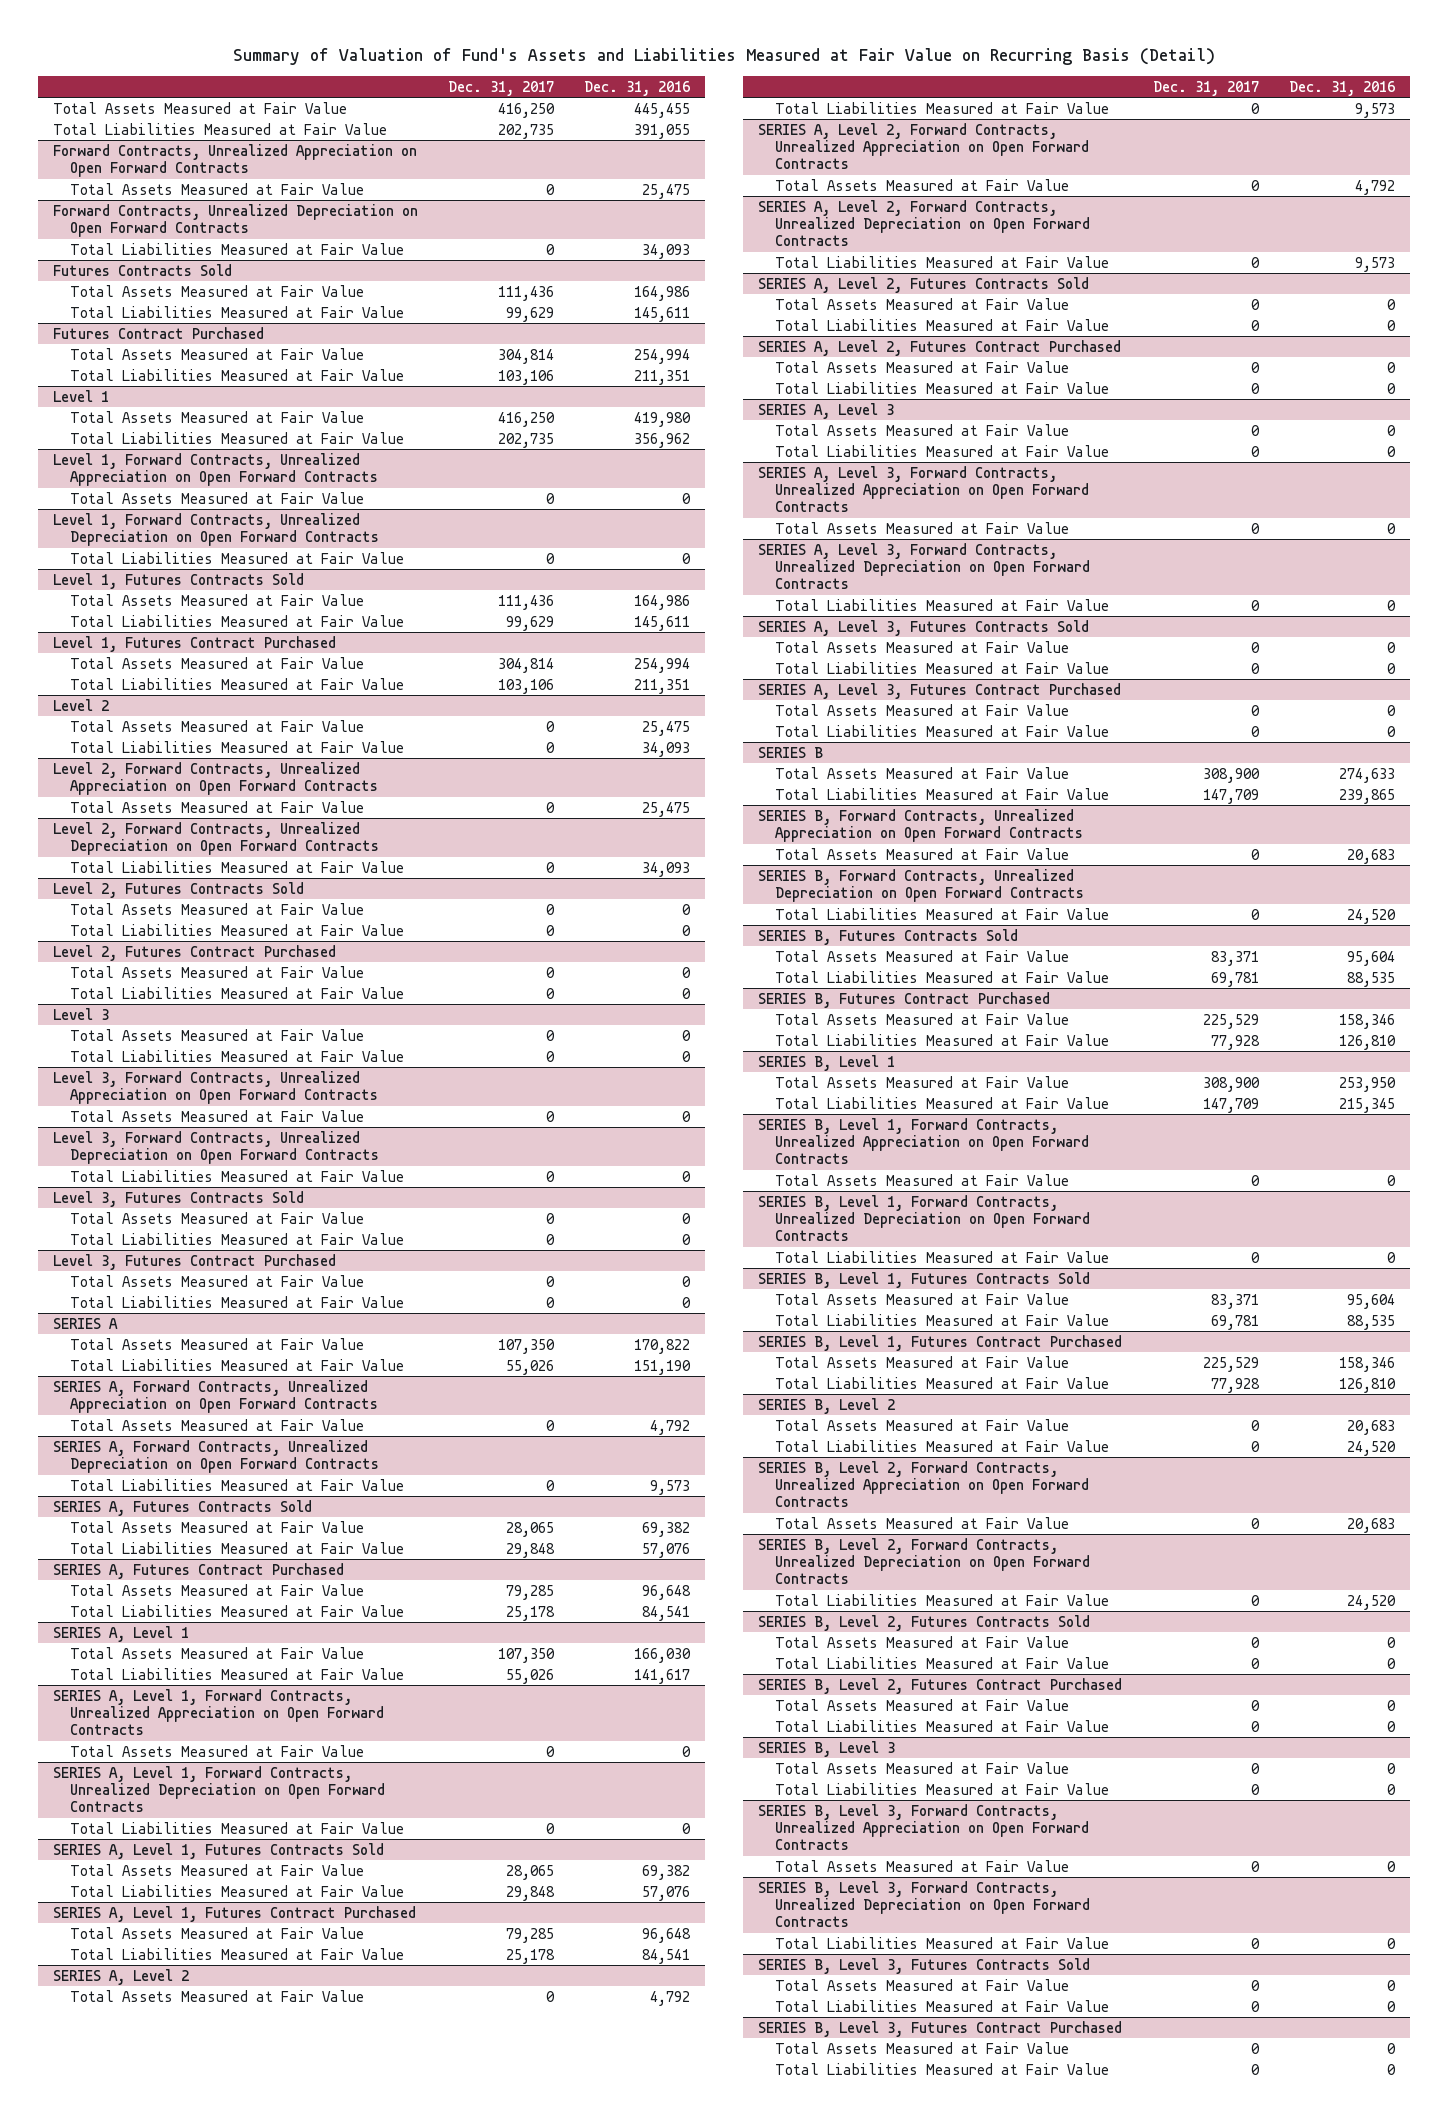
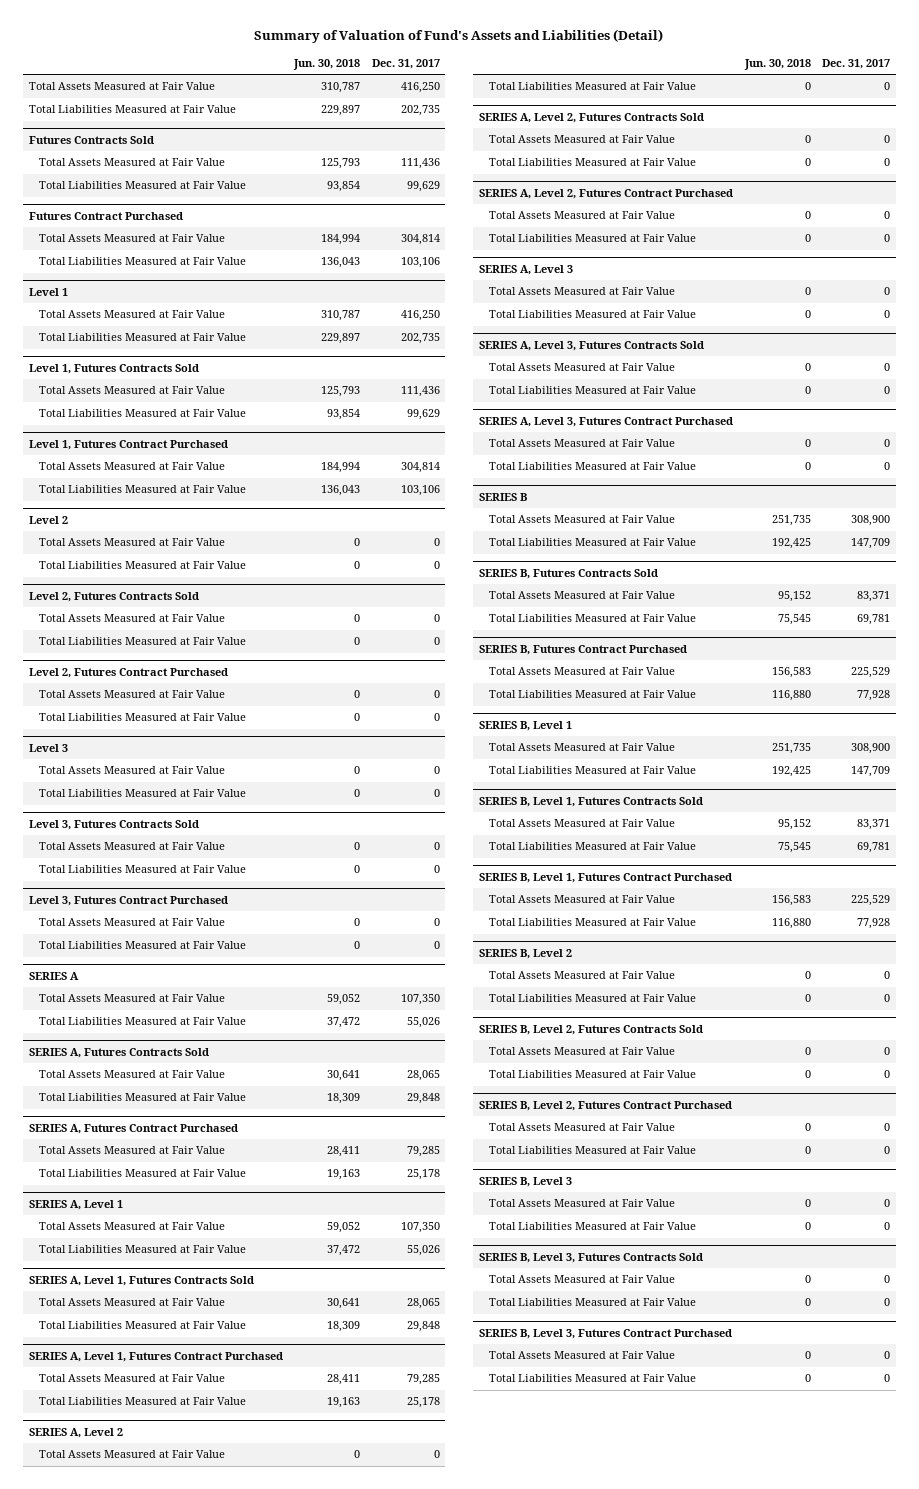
- Summary of Valuation of Fund's Assets and Liabilities Measured at Fair Value on Recurring Basis (Detail)
+ Summary of Valuation of Fund's Assets and Liabilities (Detail)
- | Dec. 31, 2017 | Dec. 31, 2016
+ | Jun. 30, 2018 | Dec. 31, 2017
- Forward Contracts, Unrealized Appreciation on Open Forward Contracts
- Total Assets Measured at Fair Value | 0 | 25,475
- Forward Contracts, Unrealized Depreciation on Open Forward Contracts
- Total Liabilities Measured at Fair Value | 0 | 34,093
- Level 1, Forward Contracts, Unrealized Appreciation on Open Forward Contracts
- Total Assets Measured at Fair Value | 0 | 0
- Level 1, Forward Contracts, Unrealized Depreciation on Open Forward Contracts
- Total Liabilities Measured at Fair Value | 0 | 0
- Level 2, Forward Contracts, Unrealized Appreciation on Open Forward Contracts
- Total Assets Measured at Fair Value | 0 | 25,475
- Level 2, Forward Contracts, Unrealized Depreciation on Open Forward Contracts
- Total Liabilities Measured at Fair Value | 0 | 34,093
- Level 3, Forward Contracts, Unrealized Appreciation on Open Forward Contracts
- Total Assets Measured at Fair Value | 0 | 0
- Level 3, Forward Contracts, Unrealized Depreciation on Open Forward Contracts
- Total Liabilities Measured at Fair Value | 0 | 0
- SERIES A, Forward Contracts, Unrealized Appreciation on Open Forward Contracts
- Total Assets Measured at Fair Value | 0 | 4,792
- SERIES A, Forward Contracts, Unrealized Depreciation on Open Forward Contracts
- Total Liabilities Measured at Fair Value | 0 | 9,573
- SERIES A, Level 1, Forward Contracts, Unrealized Appreciation on Open Forward Contracts
- Total Assets Measured at Fair Value | 0 | 0
- SERIES A, Level 1, Forward Contracts, Unrealized Depreciation on Open Forward Contracts
- Total Liabilities Measured at Fair Value | 0 | 0
- SERIES A, Level 2, Forward Contracts, Unrealized Appreciation on Open Forward Contracts
- Total Assets Measured at Fair Value | 0 | 4,792
- SERIES A, Level 2, Forward Contracts, Unrealized Depreciation on Open Forward Contracts
- Total Liabilities Measured at Fair Value | 0 | 9,573
- SERIES A, Level 3, Forward Contracts, Unrealized Appreciation on Open Forward Contracts
- Total Assets Measured at Fair Value | 0 | 0
- SERIES A, Level 3, Forward Contracts, Unrealized Depreciation on Open Forward Contracts
- Total Liabilities Measured at Fair Value | 0 | 0
- SERIES B, Forward Contracts, Unrealized Appreciation on Open Forward Contracts
- Total Assets Measured at Fair Value | 0 | 20,683
- SERIES B, Forward Contracts, Unrealized Depreciation on Open Forward Contracts
- Total Liabilities Measured at Fair Value | 0 | 24,520
- SERIES B, Level 1, Forward Contracts, Unrealized Appreciation on Open Forward Contracts
- Total Assets Measured at Fair Value | 0 | 0
- SERIES B, Level 1, Forward Contracts, Unrealized Depreciation on Open Forward Contracts
- Total Liabilities Measured at Fair Value | 0 | 0
- SERIES B, Level 2, Forward Contracts, Unrealized Appreciation on Open Forward Contracts
- Total Assets Measured at Fair Value | 0 | 20,683
- SERIES B, Level 2, Forward Contracts, Unrealized Depreciation on Open Forward Contracts
- Total Liabilities Measured at Fair Value | 0 | 24,520
- SERIES B, Level 3, Forward Contracts, Unrealized Appreciation on Open Forward Contracts
- Total Assets Measured at Fair Value | 0 | 0
- SERIES B, Level 3, Forward Contracts, Unrealized Depreciation on Open Forward Contracts
- Total Liabilities Measured at Fair Value | 0 | 0

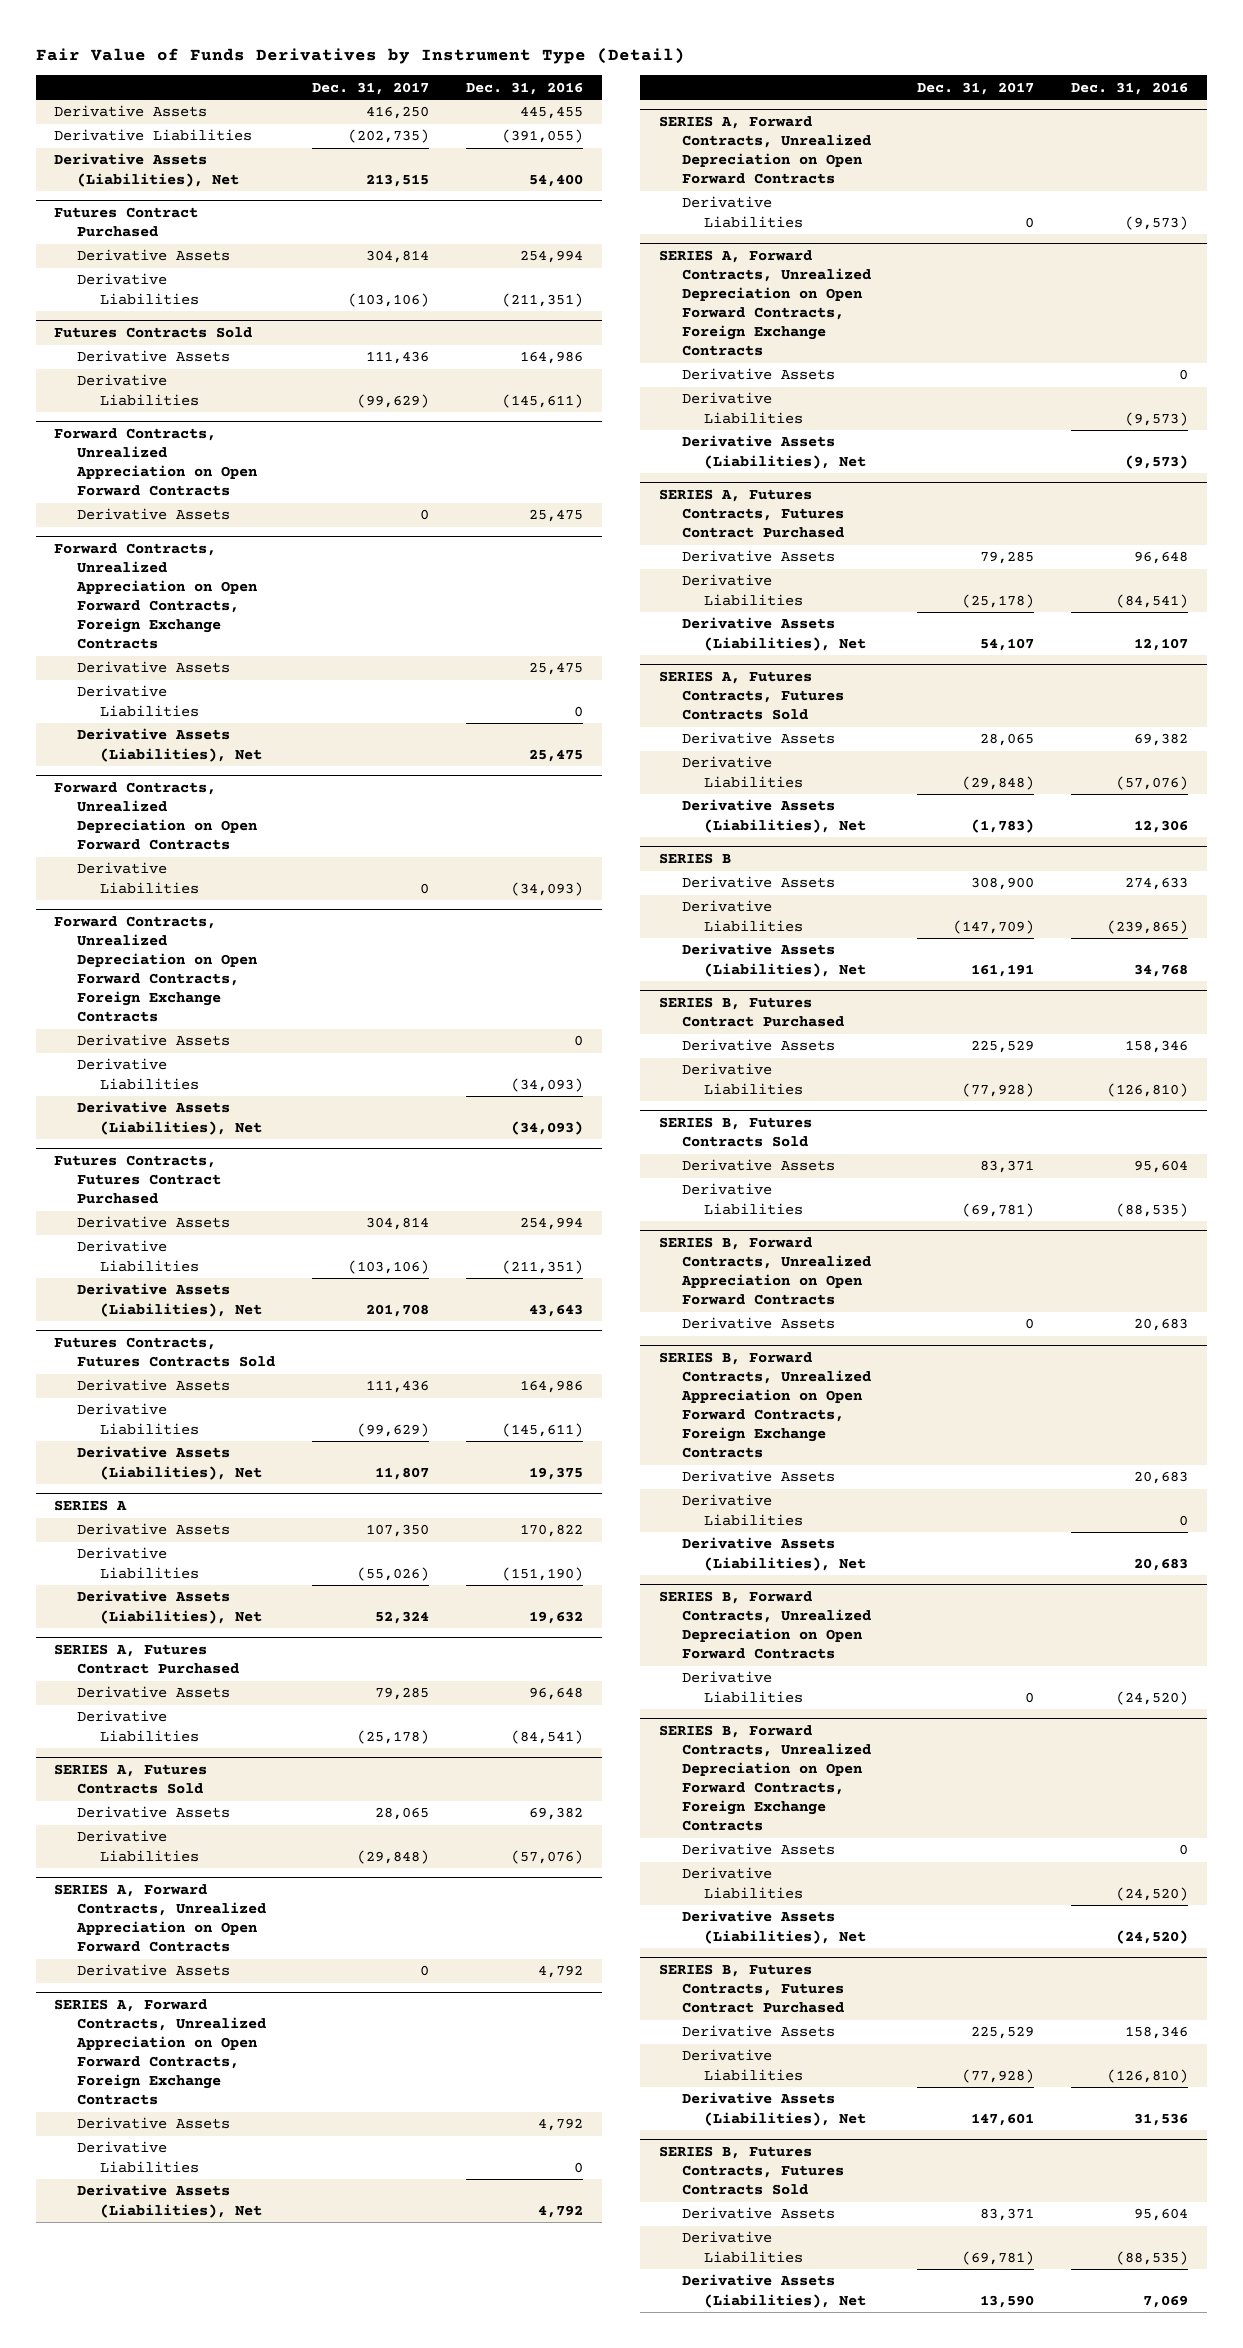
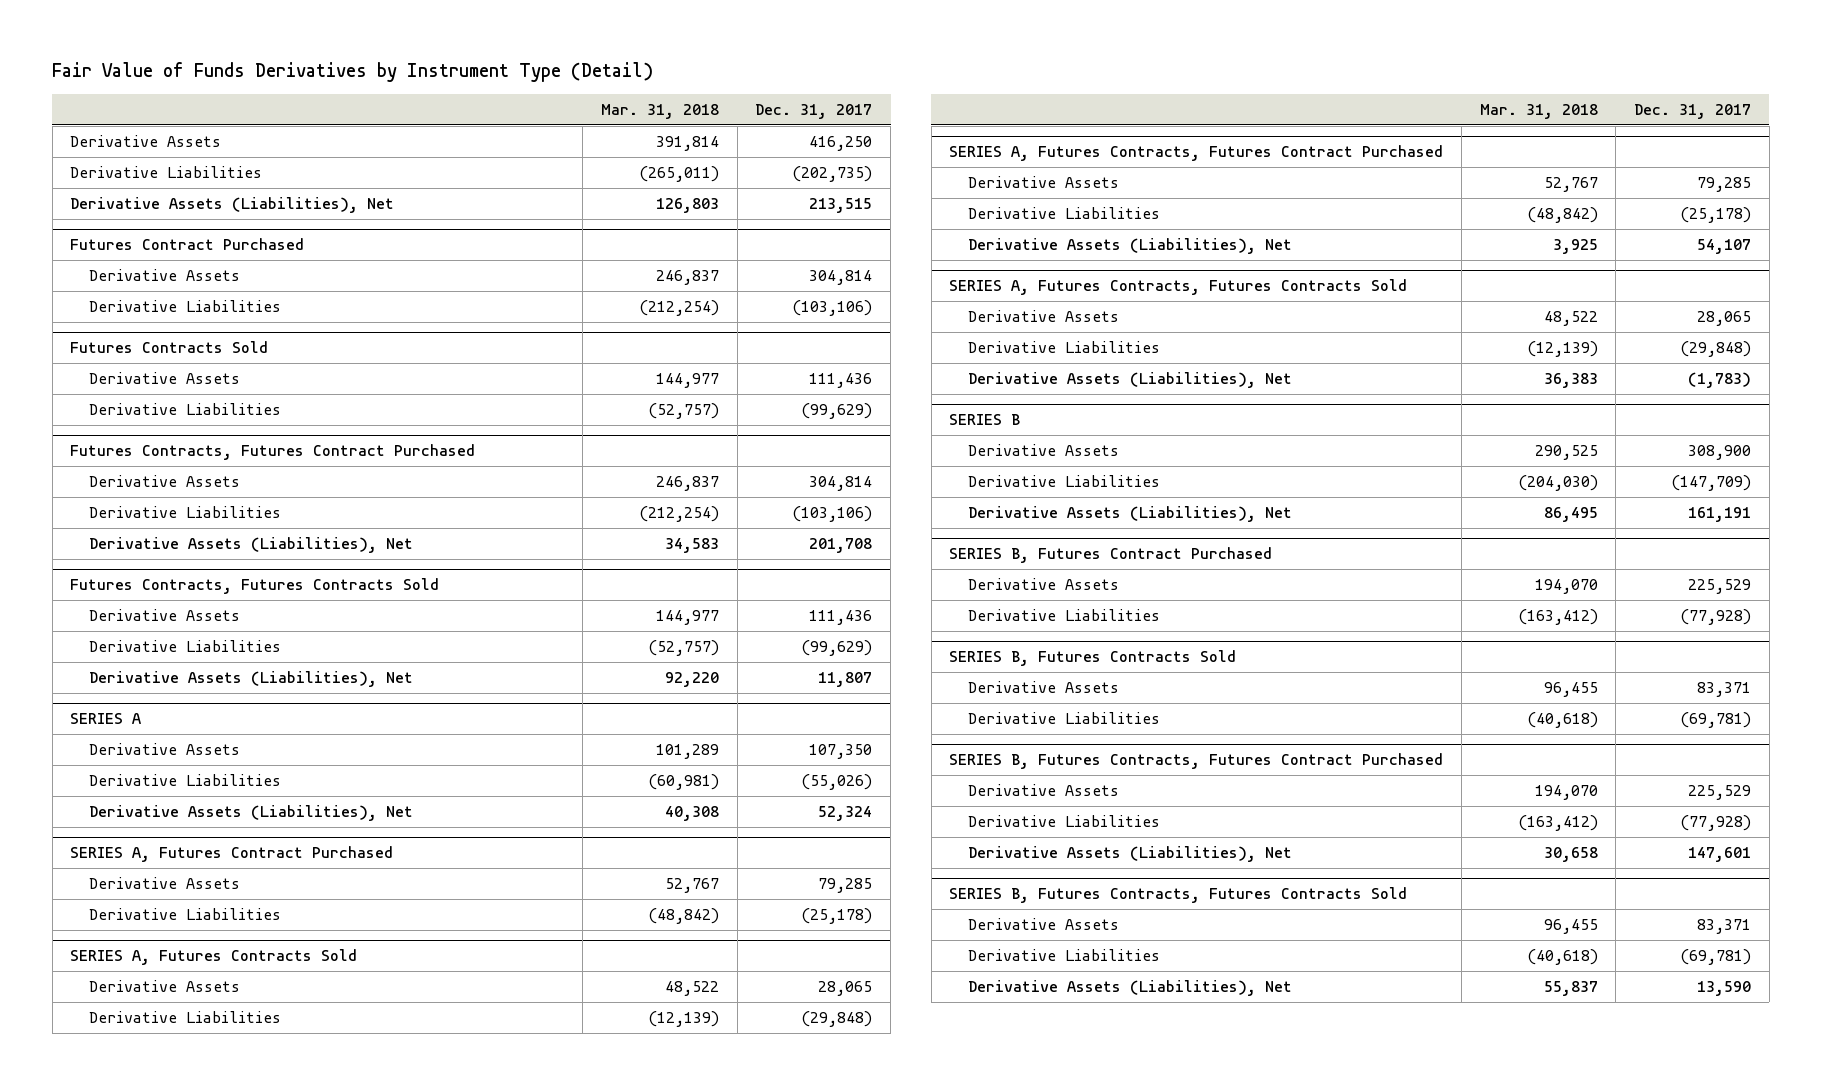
- | Dec. 31, 2017 | Dec. 31, 2016
+ | Mar. 31, 2018 | Dec. 31, 2017
- Forward Contracts, Unrealized Appreciation on Open Forward Contracts
- Derivative Assets | 0 | 25,475
- Forward Contracts, Unrealized Appreciation on Open Forward Contracts, Foreign Exchange Contracts
- Derivative Assets | | 25,475
- Derivative Liabilities | | 0
- Derivative Assets (Liabilities), Net | | 25,475
- Forward Contracts, Unrealized Depreciation on Open Forward Contracts
- Derivative Liabilities | 0 | (34,093)
- Forward Contracts, Unrealized Depreciation on Open Forward Contracts, Foreign Exchange Contracts
- Derivative Assets | | 0
- Derivative Liabilities | | (34,093)
- Derivative Assets (Liabilities), Net | | (34,093)
- SERIES A, Forward Contracts, Unrealized Appreciation on Open Forward Contracts
- Derivative Assets | 0 | 4,792
- SERIES A, Forward Contracts, Unrealized Appreciation on Open Forward Contracts, Foreign Exchange Contracts
- Derivative Assets | | 4,792
- Derivative Liabilities | | 0
- Derivative Assets (Liabilities), Net | | 4,792
- SERIES A, Forward Contracts, Unrealized Depreciation on Open Forward Contracts
- Derivative Liabilities | 0 | (9,573)
- SERIES A, Forward Contracts, Unrealized Depreciation on Open Forward Contracts, Foreign Exchange Contracts
- Derivative Assets | | 0
- Derivative Liabilities | | (9,573)
- Derivative Assets (Liabilities), Net | | (9,573)
- SERIES B, Forward Contracts, Unrealized Appreciation on Open Forward Contracts
- Derivative Assets | 0 | 20,683
- SERIES B, Forward Contracts, Unrealized Appreciation on Open Forward Contracts, Foreign Exchange Contracts
- Derivative Assets | | 20,683
- Derivative Liabilities | | 0
- Derivative Assets (Liabilities), Net | | 20,683
- SERIES B, Forward Contracts, Unrealized Depreciation on Open Forward Contracts
- Derivative Liabilities | 0 | (24,520)
- SERIES B, Forward Contracts, Unrealized Depreciation on Open Forward Contracts, Foreign Exchange Contracts
- Derivative Assets | | 0
- Derivative Liabilities | | (24,520)
- Derivative Assets (Liabilities), Net | | (24,520)

